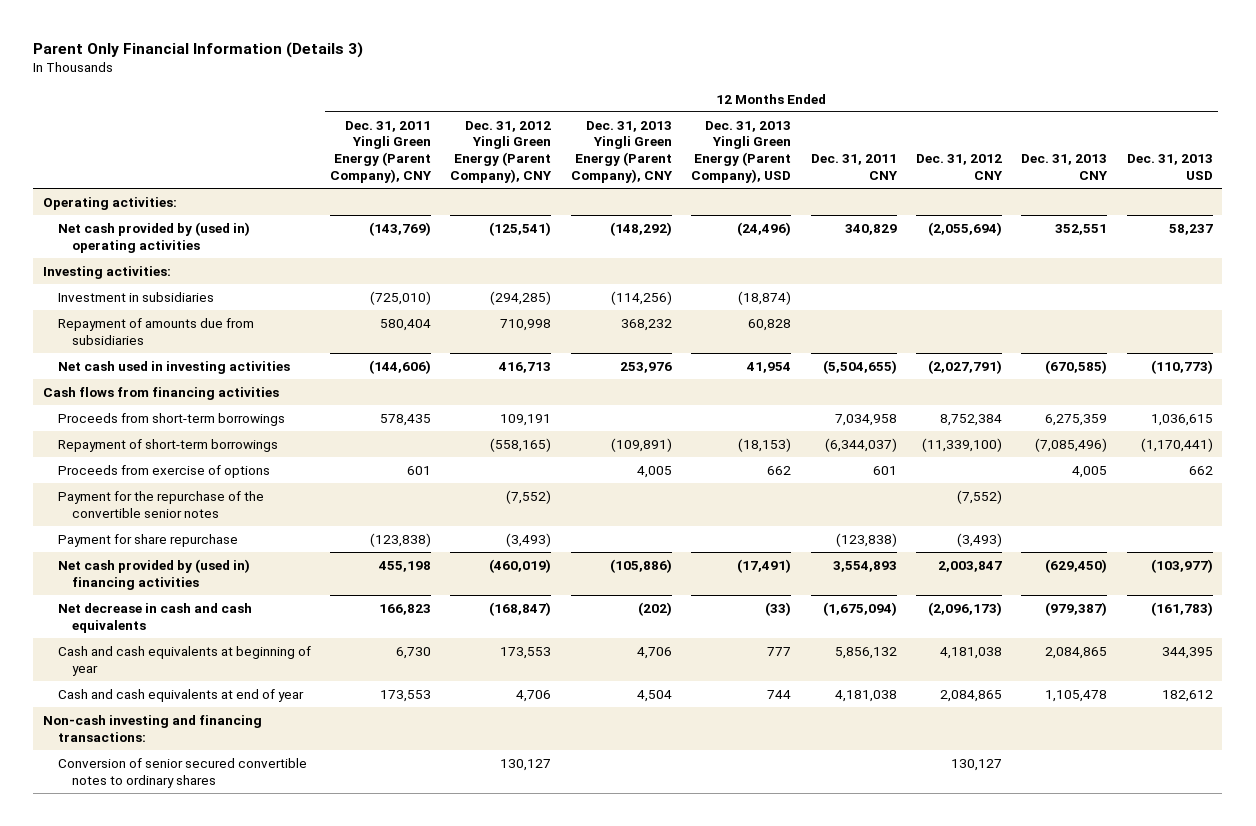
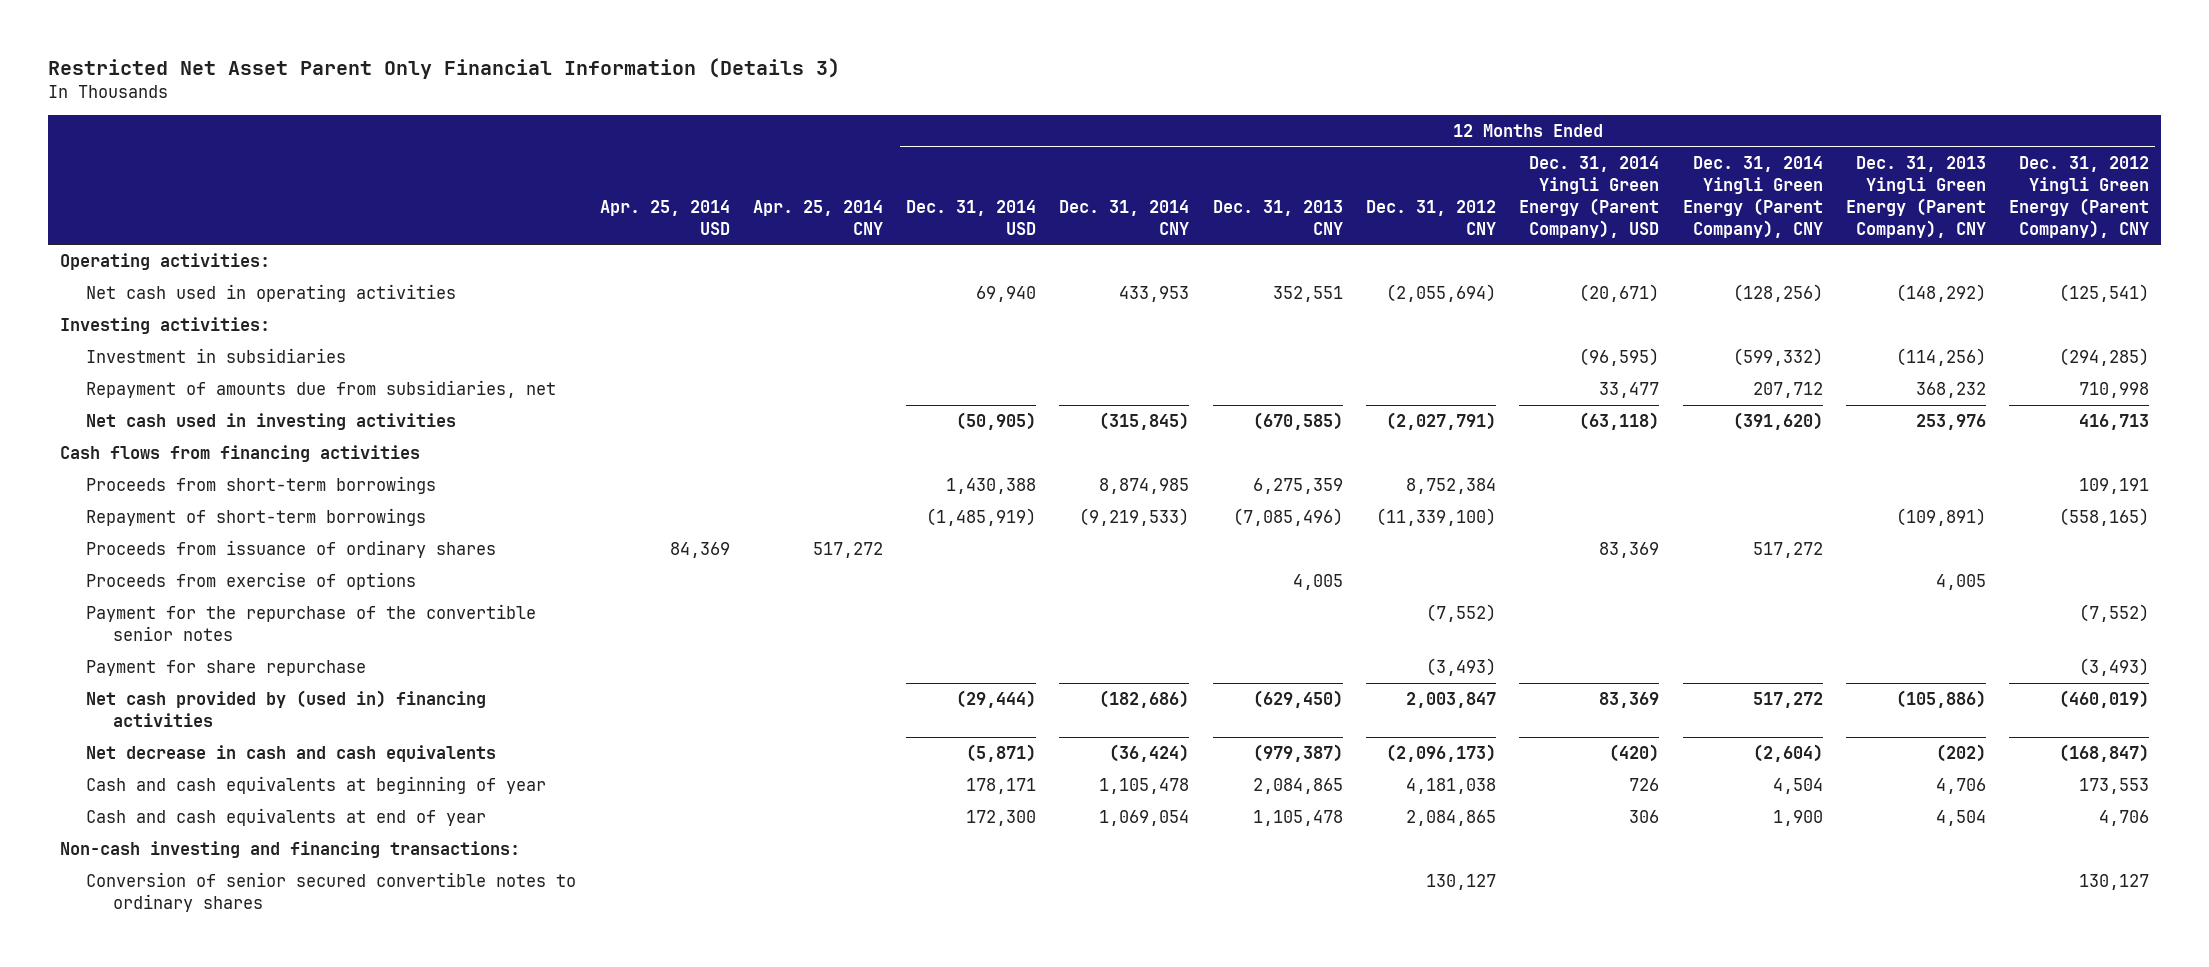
- Parent Only Financial Information (Details 3)
+ Restricted Net Asset Parent Only Financial Information (Details 3)
- | 12 Months Ended Dec. 31, 2011 Yingli Green Energy (Parent Company), CNY | 12 Months Ended Dec. 31, 2012 Yingli Green Energy (Parent Company), CNY | 12 Months Ended Dec. 31, 2013 Yingli Green Energy (Parent Company), CNY | 12 Months Ended Dec. 31, 2013 Yingli Green Energy (Parent Company), USD | 12 Months Ended Dec. 31, 2011 CNY | 12 Months Ended Dec. 31, 2012 CNY | 12 Months Ended Dec. 31, 2013 CNY | 12 Months Ended Dec. 31, 2013 USD
+ | Apr. 25, 2014 USD | Apr. 25, 2014 CNY | 12 Months Ended Dec. 31, 2014 USD | 12 Months Ended Dec. 31, 2014 CNY | 12 Months Ended Dec. 31, 2013 CNY | 12 Months Ended Dec. 31, 2012 CNY | 12 Months Ended Dec. 31, 2014 Yingli Green Energy (Parent Company), USD | 12 Months Ended Dec. 31, 2014 Yingli Green Energy (Parent Company), CNY | 12 Months Ended Dec. 31, 2013 Yingli Green Energy (Parent Company), CNY | 12 Months Ended Dec. 31, 2012 Yingli Green Energy (Parent Company), CNY
- Net cash provided by (used in) operating activities | (143,769) | (125,541) | (148,292) | (24,496) | 340,829 | (2,055,694) | 352,551 | 58,237
+ Net cash used in operating activities | | | 69,940 | 433,953 | 352,551 | (2,055,694) | (20,671) | (128,256) | (148,292) | (125,541)
- Repayment of amounts due from subsidiaries | 580,404 | 710,998 | 368,232 | 60,828 | | | |
+ Repayment of amounts due from subsidiaries, net | | | | | | | 33,477 | 207,712 | 368,232 | 710,998
+ Proceeds from issuance of ordinary shares | 84,369 | 517,272 | | | | | 83,369 | 517,272 | |

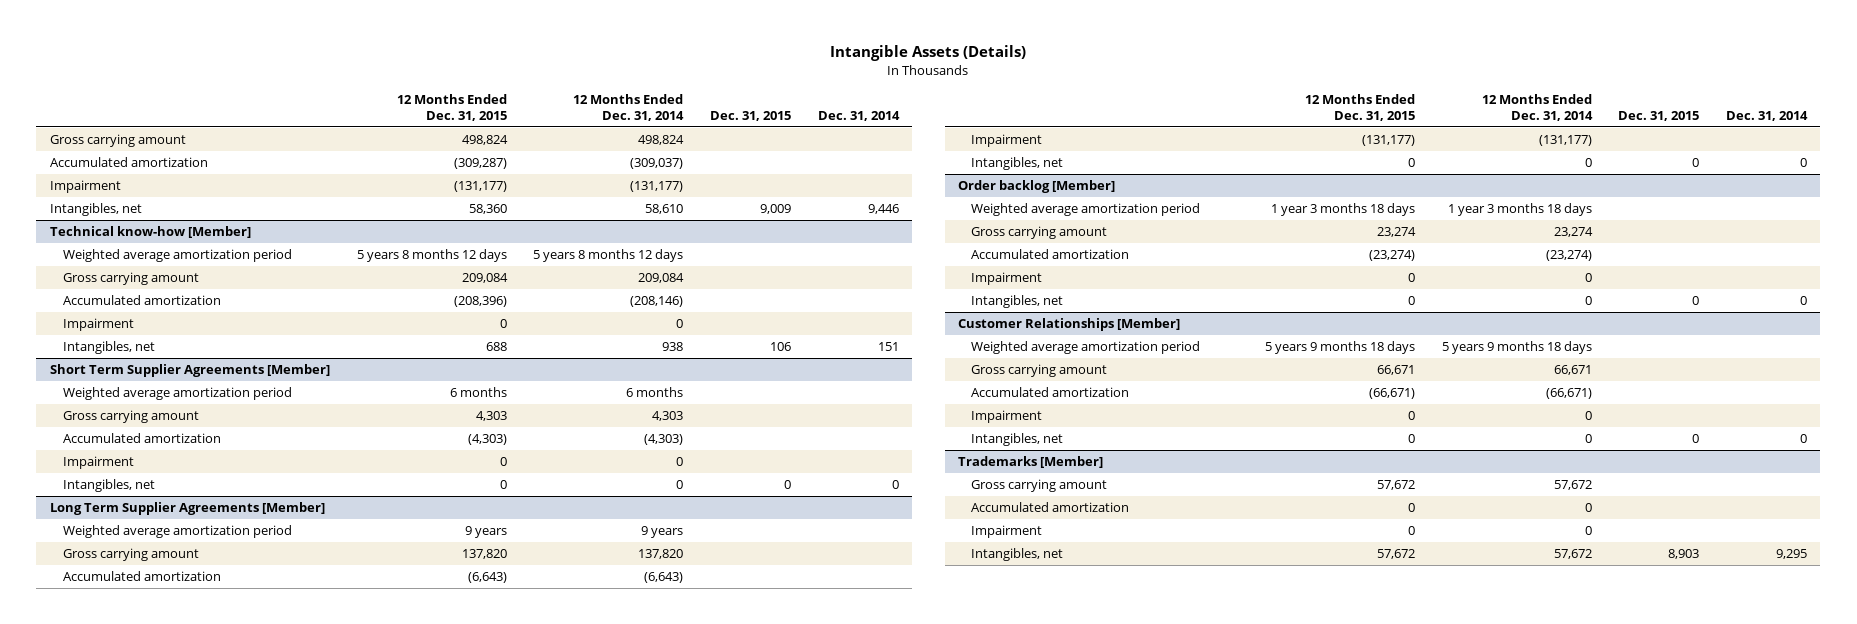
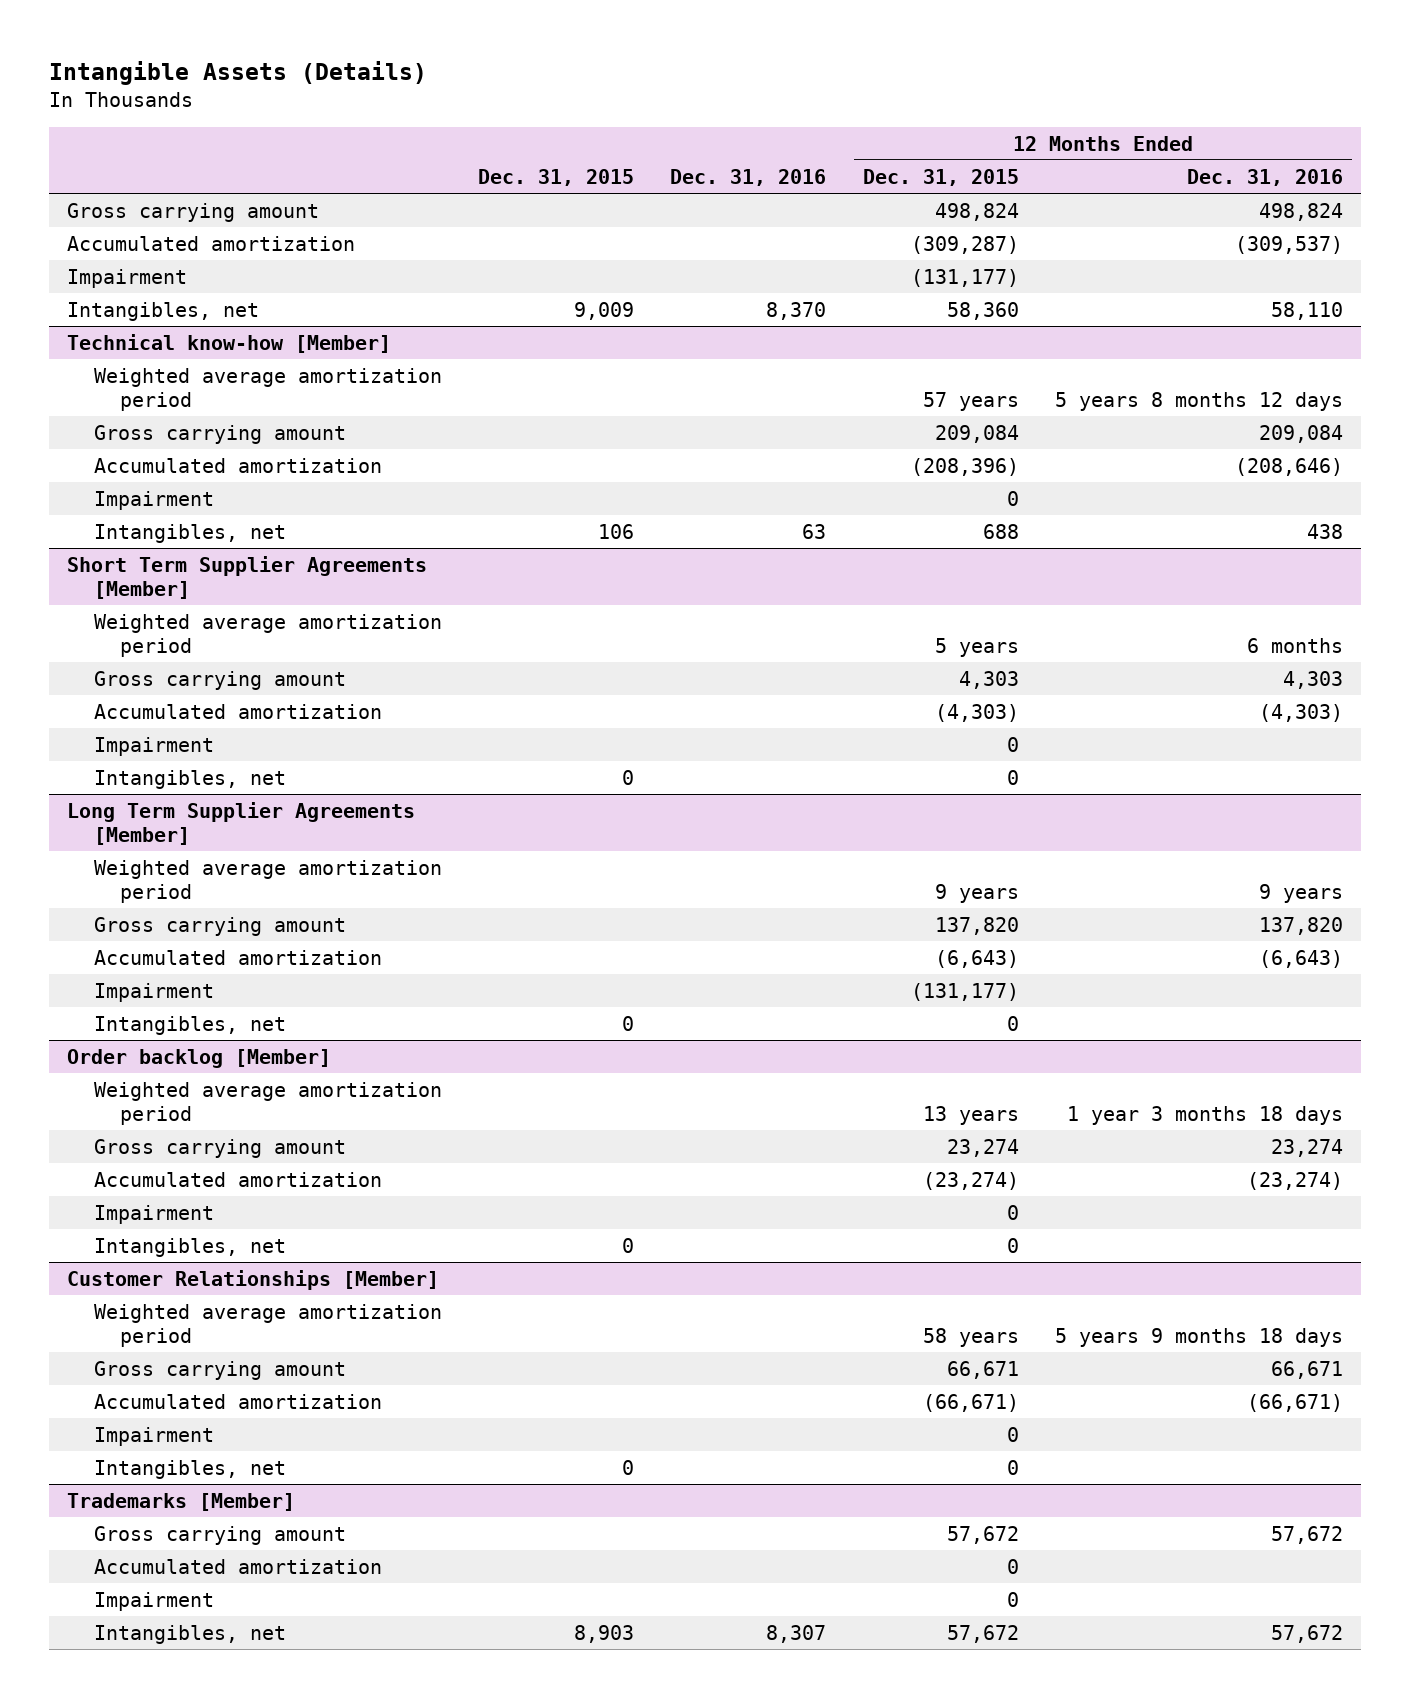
- | 12 Months Ended Dec. 31, 2015 | 12 Months Ended Dec. 31, 2014 | Dec. 31, 2015 | Dec. 31, 2014
+ | Dec. 31, 2015 | Dec. 31, 2016 | 12 Months Ended Dec. 31, 2015 | 12 Months Ended Dec. 31, 2016
@ Technical know-how [Member]
- Weighted average amortization period | 5 years 8 months 12 days | 5 years 8 months 12 days | |
+ Weighted average amortization period | | | 57 years | 5 years 8 months 12 days
@ Short Term Supplier Agreements [Member]
- Weighted average amortization period | 6 months | 6 months | |
+ Weighted average amortization period | | | 5 years | 6 months
@ Order backlog [Member]
- Weighted average amortization period | 1 year 3 months 18 days | 1 year 3 months 18 days | |
+ Weighted average amortization period | | | 13 years | 1 year 3 months 18 days
@ Customer Relationships [Member]
- Weighted average amortization period | 5 years 9 months 18 days | 5 years 9 months 18 days | |
+ Weighted average amortization period | | | 58 years | 5 years 9 months 18 days

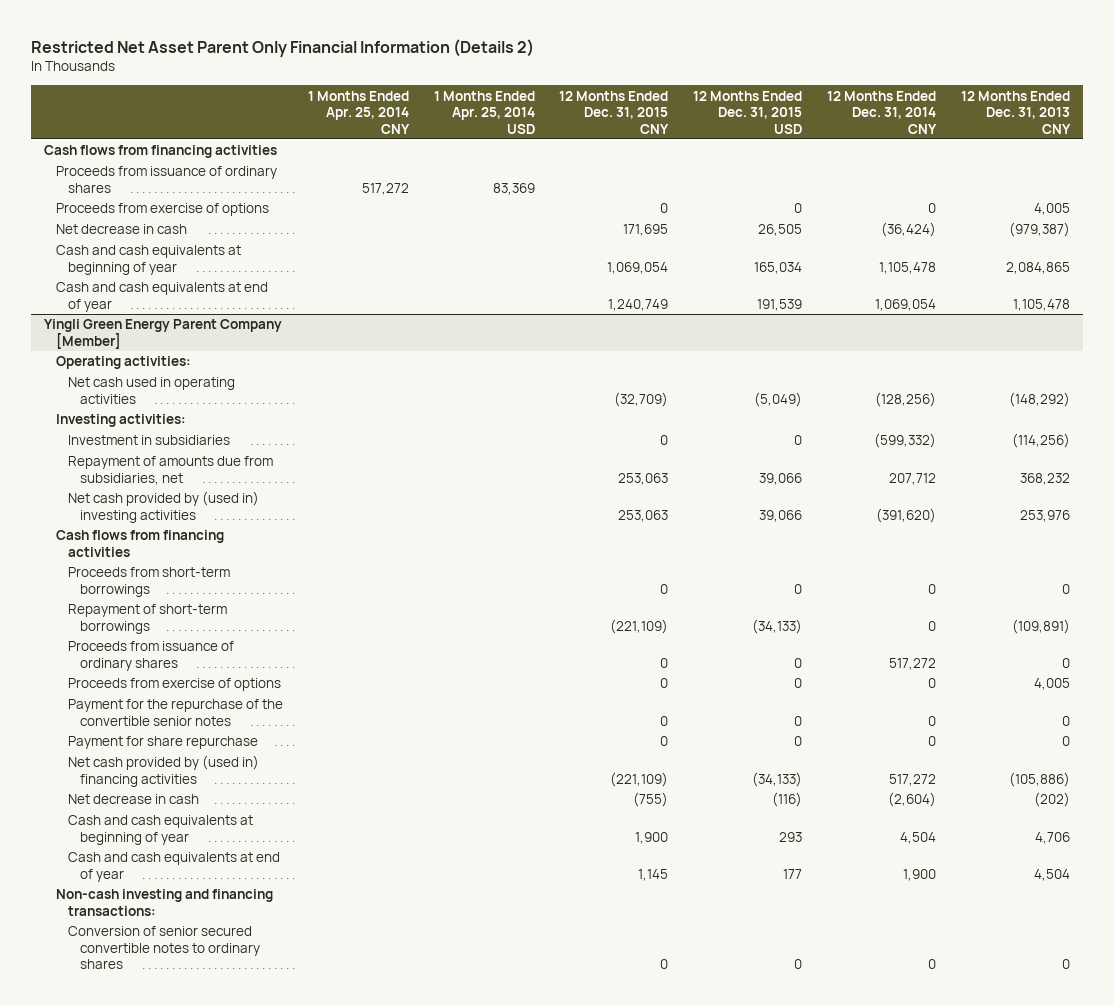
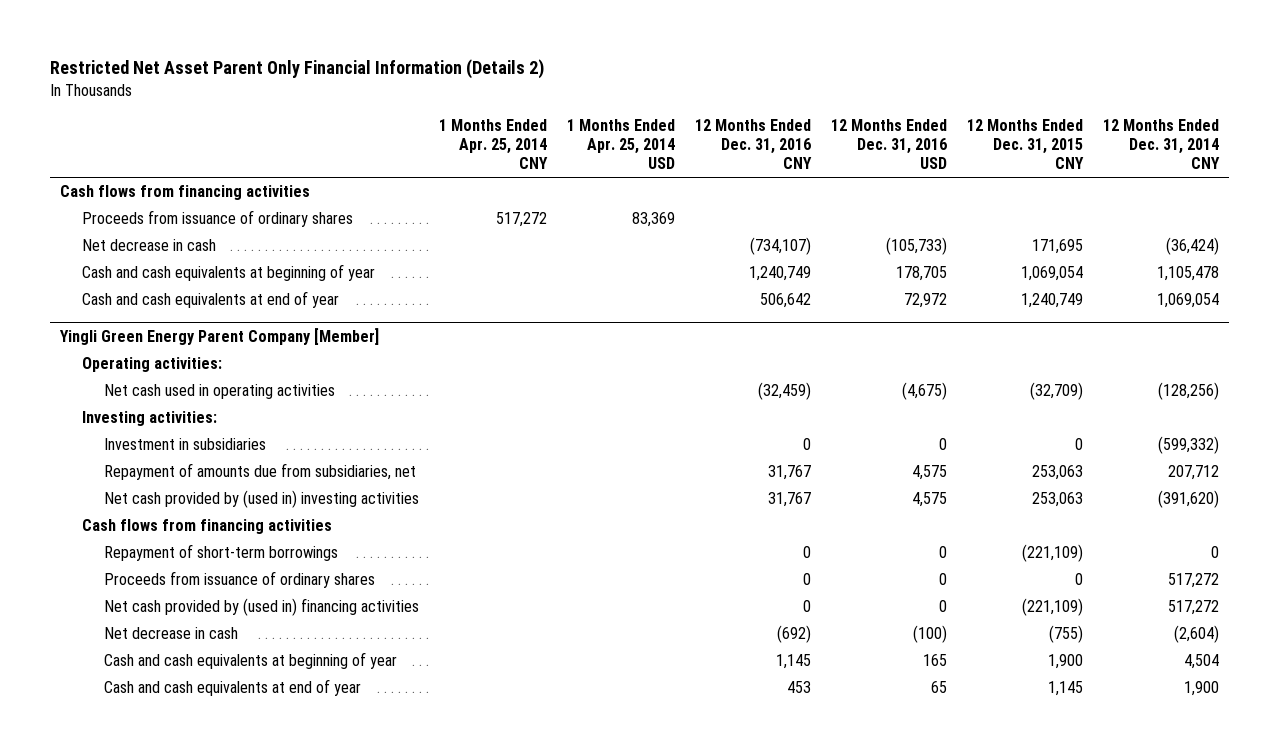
- | 1 Months Ended Apr. 25, 2014 CNY | 1 Months Ended Apr. 25, 2014 USD | 12 Months Ended Dec. 31, 2015 CNY | 12 Months Ended Dec. 31, 2015 USD | 12 Months Ended Dec. 31, 2014 CNY | 12 Months Ended Dec. 31, 2013 CNY
+ | 1 Months Ended Apr. 25, 2014 CNY | 1 Months Ended Apr. 25, 2014 USD | 12 Months Ended Dec. 31, 2016 CNY | 12 Months Ended Dec. 31, 2016 USD | 12 Months Ended Dec. 31, 2015 CNY | 12 Months Ended Dec. 31, 2014 CNY
- Proceeds from exercise of options | | | 0 | 0 | 0 | 4,005
@ Yingli Green Energy Parent Company [Member]
- Proceeds from short-term borrowings | | | 0 | 0 | 0 | 0
- Proceeds from exercise of options | | | 0 | 0 | 0 | 4,005
- Payment for the repurchase of the convertible senior notes | | | 0 | 0 | 0 | 0
- Payment for share repurchase | | | 0 | 0 | 0 | 0
- Non-cash investing and financing transactions:
- Conversion of senior secured convertible notes to ordinary shares | | | 0 | 0 | 0 | 0

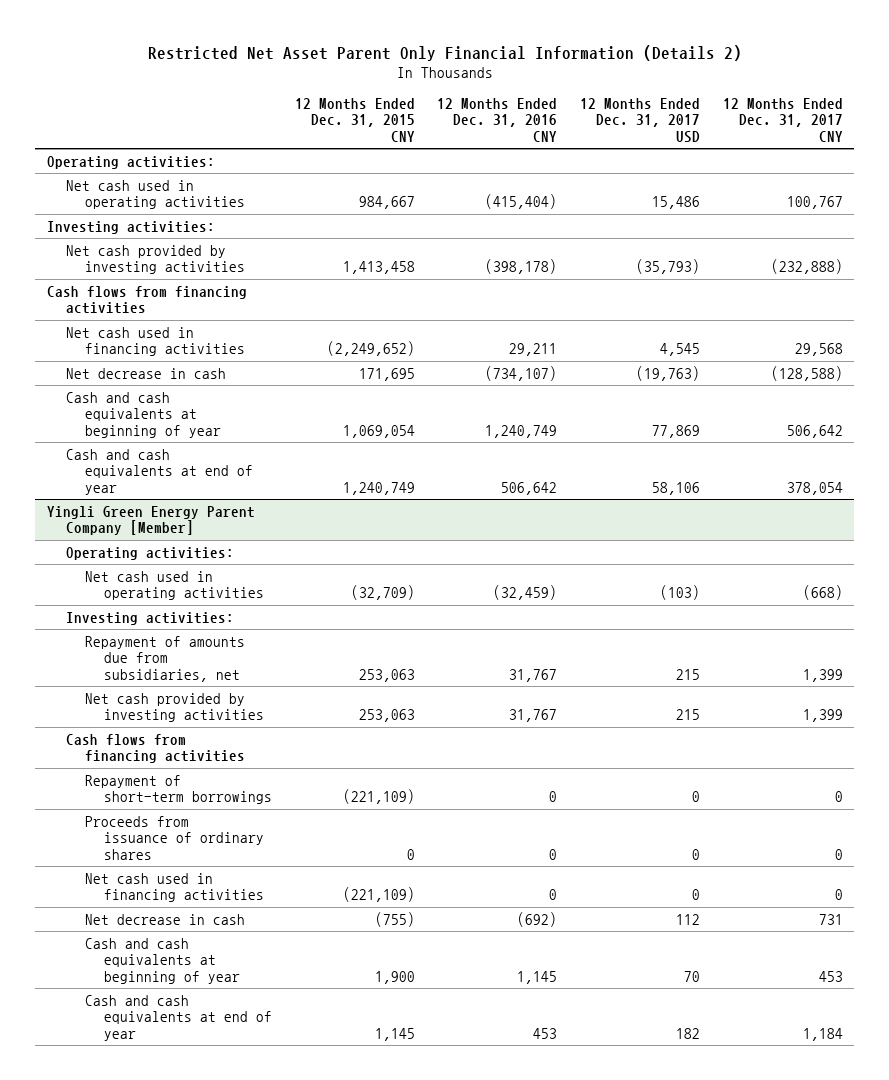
- | 1 Months Ended Apr. 25, 2014 CNY | 1 Months Ended Apr. 25, 2014 USD | 12 Months Ended Dec. 31, 2016 CNY | 12 Months Ended Dec. 31, 2016 USD | 12 Months Ended Dec. 31, 2015 CNY | 12 Months Ended Dec. 31, 2014 CNY
+ | 12 Months Ended Dec. 31, 2015 CNY | 12 Months Ended Dec. 31, 2016 CNY | 12 Months Ended Dec. 31, 2017 USD | 12 Months Ended Dec. 31, 2017 CNY
+ Operating activities:
+ Net cash used in operating activities | 984,667 | (415,404) | 15,486 | 100,767
+ Investing activities:
+ Net cash provided by investing activities | 1,413,458 | (398,178) | (35,793) | (232,888)
- Proceeds from issuance of ordinary shares | 517,272 | 83,369 | | | |
+ Net cash used in financing activities | (2,249,652) | 29,211 | 4,545 | 29,568
@ Yingli Green Energy Parent Company [Member]
- Investment in subsidiaries | | | 0 | 0 | 0 | (599,332)
- Net cash provided by (used in) investing activities | | | 31,767 | 4,575 | 253,063 | (391,620)
+ Net cash provided by investing activities | 253,063 | 31,767 | 215 | 1,399
- Net cash provided by (used in) financing activities | | | 0 | 0 | (221,109) | 517,272
+ Net cash used in financing activities | (221,109) | 0 | 0 | 0

